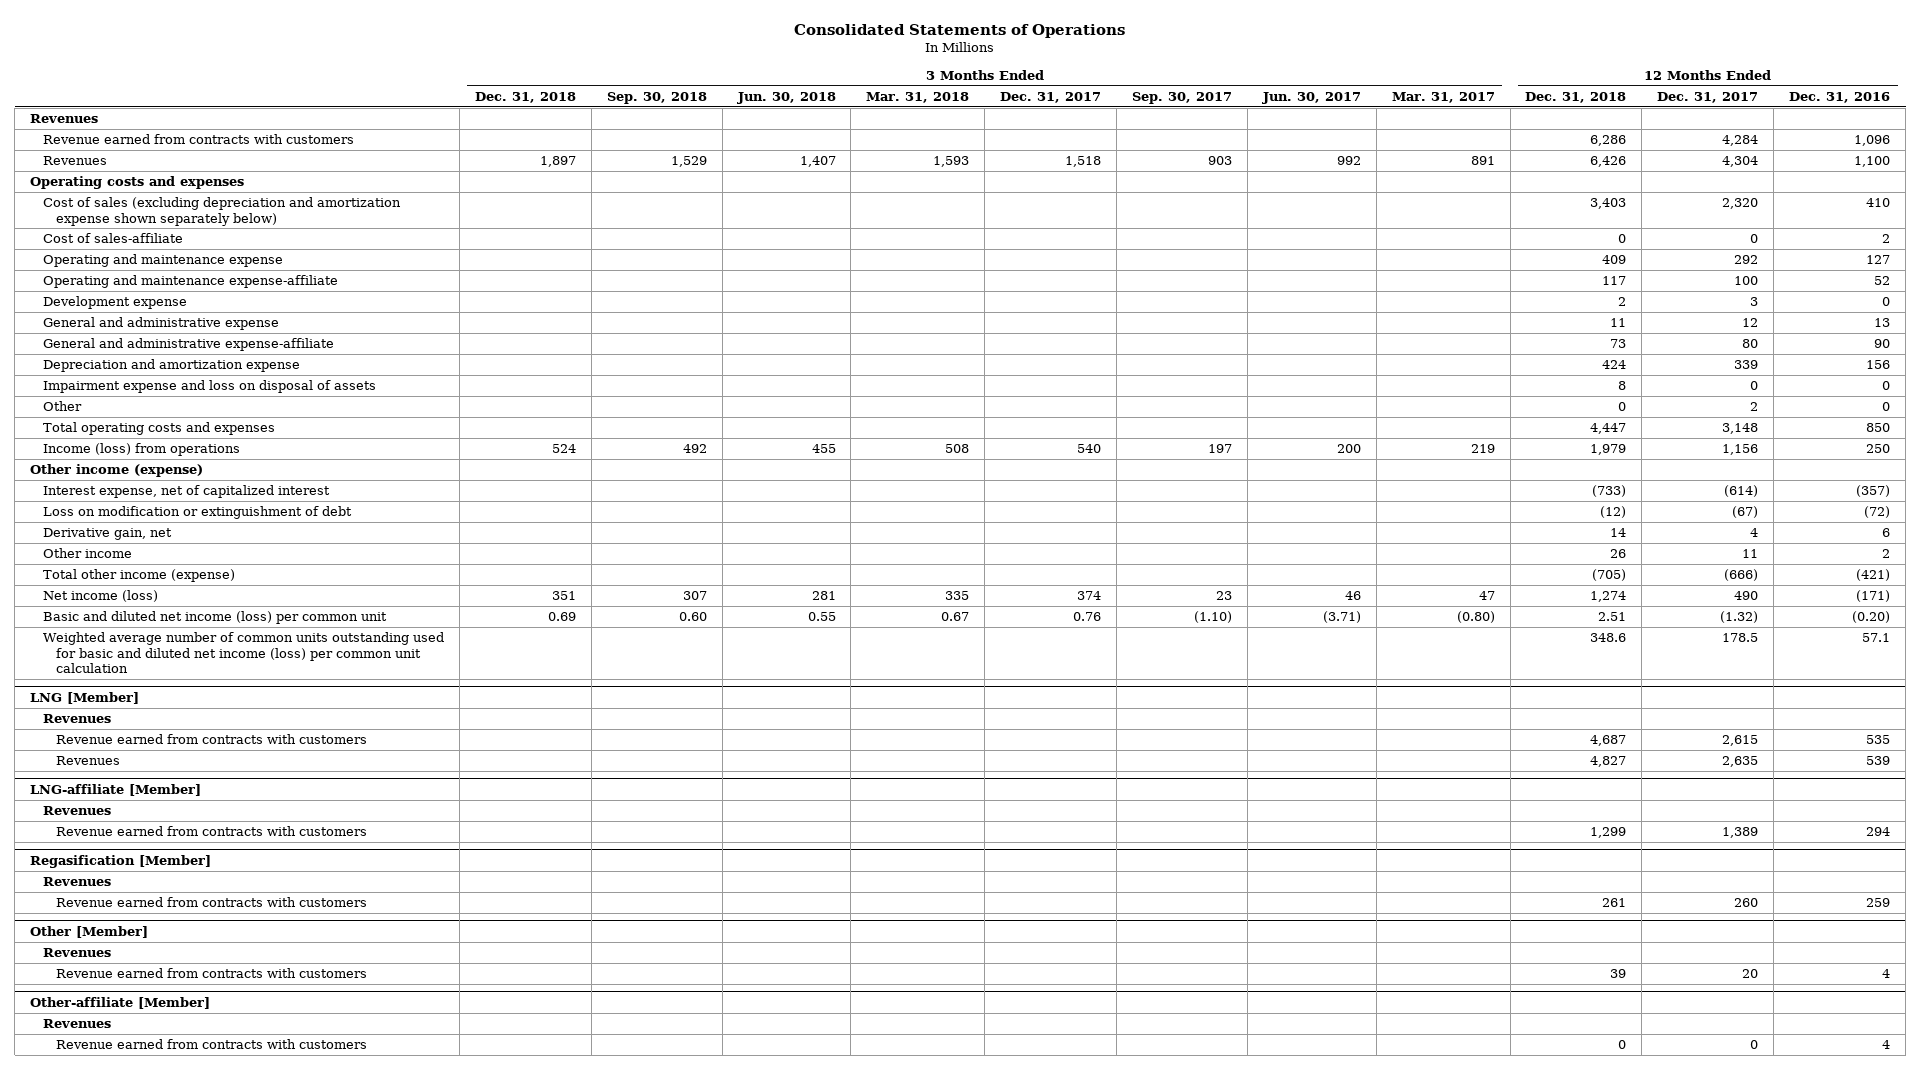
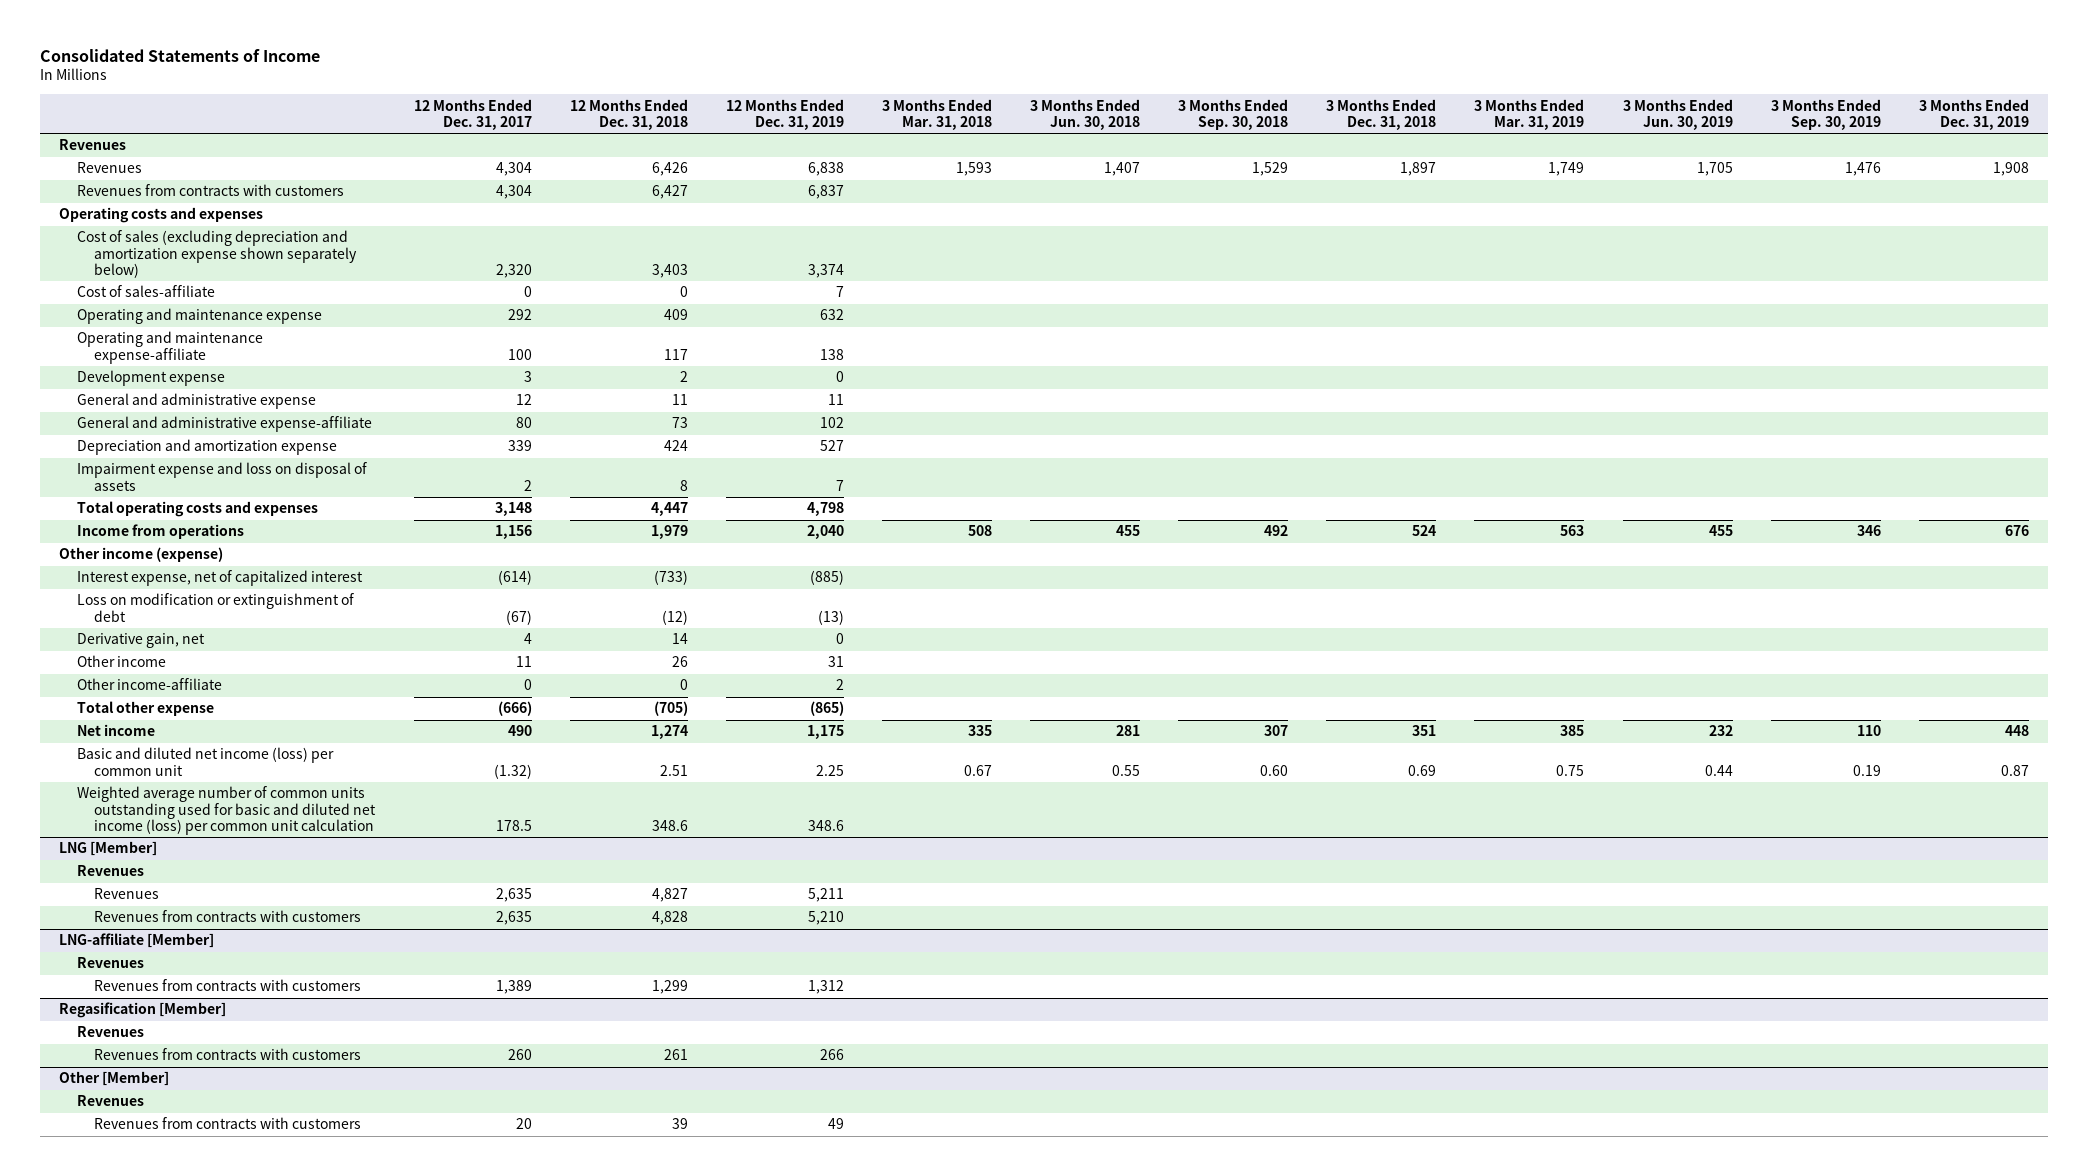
- Consolidated Statements of Operations
+ Consolidated Statements of Income
- | 3 Months Ended Dec. 31, 2018 | 3 Months Ended Sep. 30, 2018 | 3 Months Ended Jun. 30, 2018 | 3 Months Ended Mar. 31, 2018 | 3 Months Ended Dec. 31, 2017 | 3 Months Ended Sep. 30, 2017 | 3 Months Ended Jun. 30, 2017 | 3 Months Ended Mar. 31, 2017 | 12 Months Ended Dec. 31, 2018 | 12 Months Ended Dec. 31, 2017 | 12 Months Ended Dec. 31, 2016
+ | 12 Months Ended Dec. 31, 2017 | 12 Months Ended Dec. 31, 2018 | 12 Months Ended Dec. 31, 2019 | 3 Months Ended Mar. 31, 2018 | 3 Months Ended Jun. 30, 2018 | 3 Months Ended Sep. 30, 2018 | 3 Months Ended Dec. 31, 2018 | 3 Months Ended Mar. 31, 2019 | 3 Months Ended Jun. 30, 2019 | 3 Months Ended Sep. 30, 2019 | 3 Months Ended Dec. 31, 2019
- Revenue earned from contracts with customers | | | | | | | | | 6,286 | 4,284 | 1,096
+ Revenues from contracts with customers | 4,304 | 6,427 | 6,837 | | | | | | | |
- Impairment expense and loss on disposal of assets | | | | | | | | | 8 | 0 | 0
- Other | | | | | | | | | 0 | 2 | 0
+ Impairment expense and loss on disposal of assets | 2 | 8 | 7 | | | | | | | |
- Income (loss) from operations | 524 | 492 | 455 | 508 | 540 | 197 | 200 | 219 | 1,979 | 1,156 | 250
+ Income from operations | 1,156 | 1,979 | 2,040 | 508 | 455 | 492 | 524 | 563 | 455 | 346 | 676
- Total other income (expense) | | | | | | | | | (705) | (666) | (421)
- Net income (loss) | 351 | 307 | 281 | 335 | 374 | 23 | 46 | 47 | 1,274 | 490 | (171)
+ Other income-affiliate | 0 | 0 | 2 | | | | | | | |
+ Total other expense | (666) | (705) | (865) | | | | | | | |
+ Net income | 490 | 1,274 | 1,175 | 335 | 281 | 307 | 351 | 385 | 232 | 110 | 448
@ LNG [Member]
- Revenue earned from contracts with customers | | | | | | | | | 4,687 | 2,615 | 535
+ Revenues from contracts with customers | 2,635 | 4,828 | 5,210 | | | | | | | |
@ LNG-affiliate [Member]
- Revenue earned from contracts with customers | | | | | | | | | 1,299 | 1,389 | 294
+ Revenues from contracts with customers | 1,389 | 1,299 | 1,312 | | | | | | | |
@ Regasification [Member]
- Revenue earned from contracts with customers | | | | | | | | | 261 | 260 | 259
+ Revenues from contracts with customers | 260 | 261 | 266 | | | | | | | |
@ Other [Member]
- Revenue earned from contracts with customers | | | | | | | | | 39 | 20 | 4
- Other-affiliate [Member]
- Revenues
- Revenue earned from contracts with customers | | | | | | | | | 0 | 0 | 4
@ Other [Member]
+ Revenues from contracts with customers | 20 | 39 | 49 | | | | | | | |

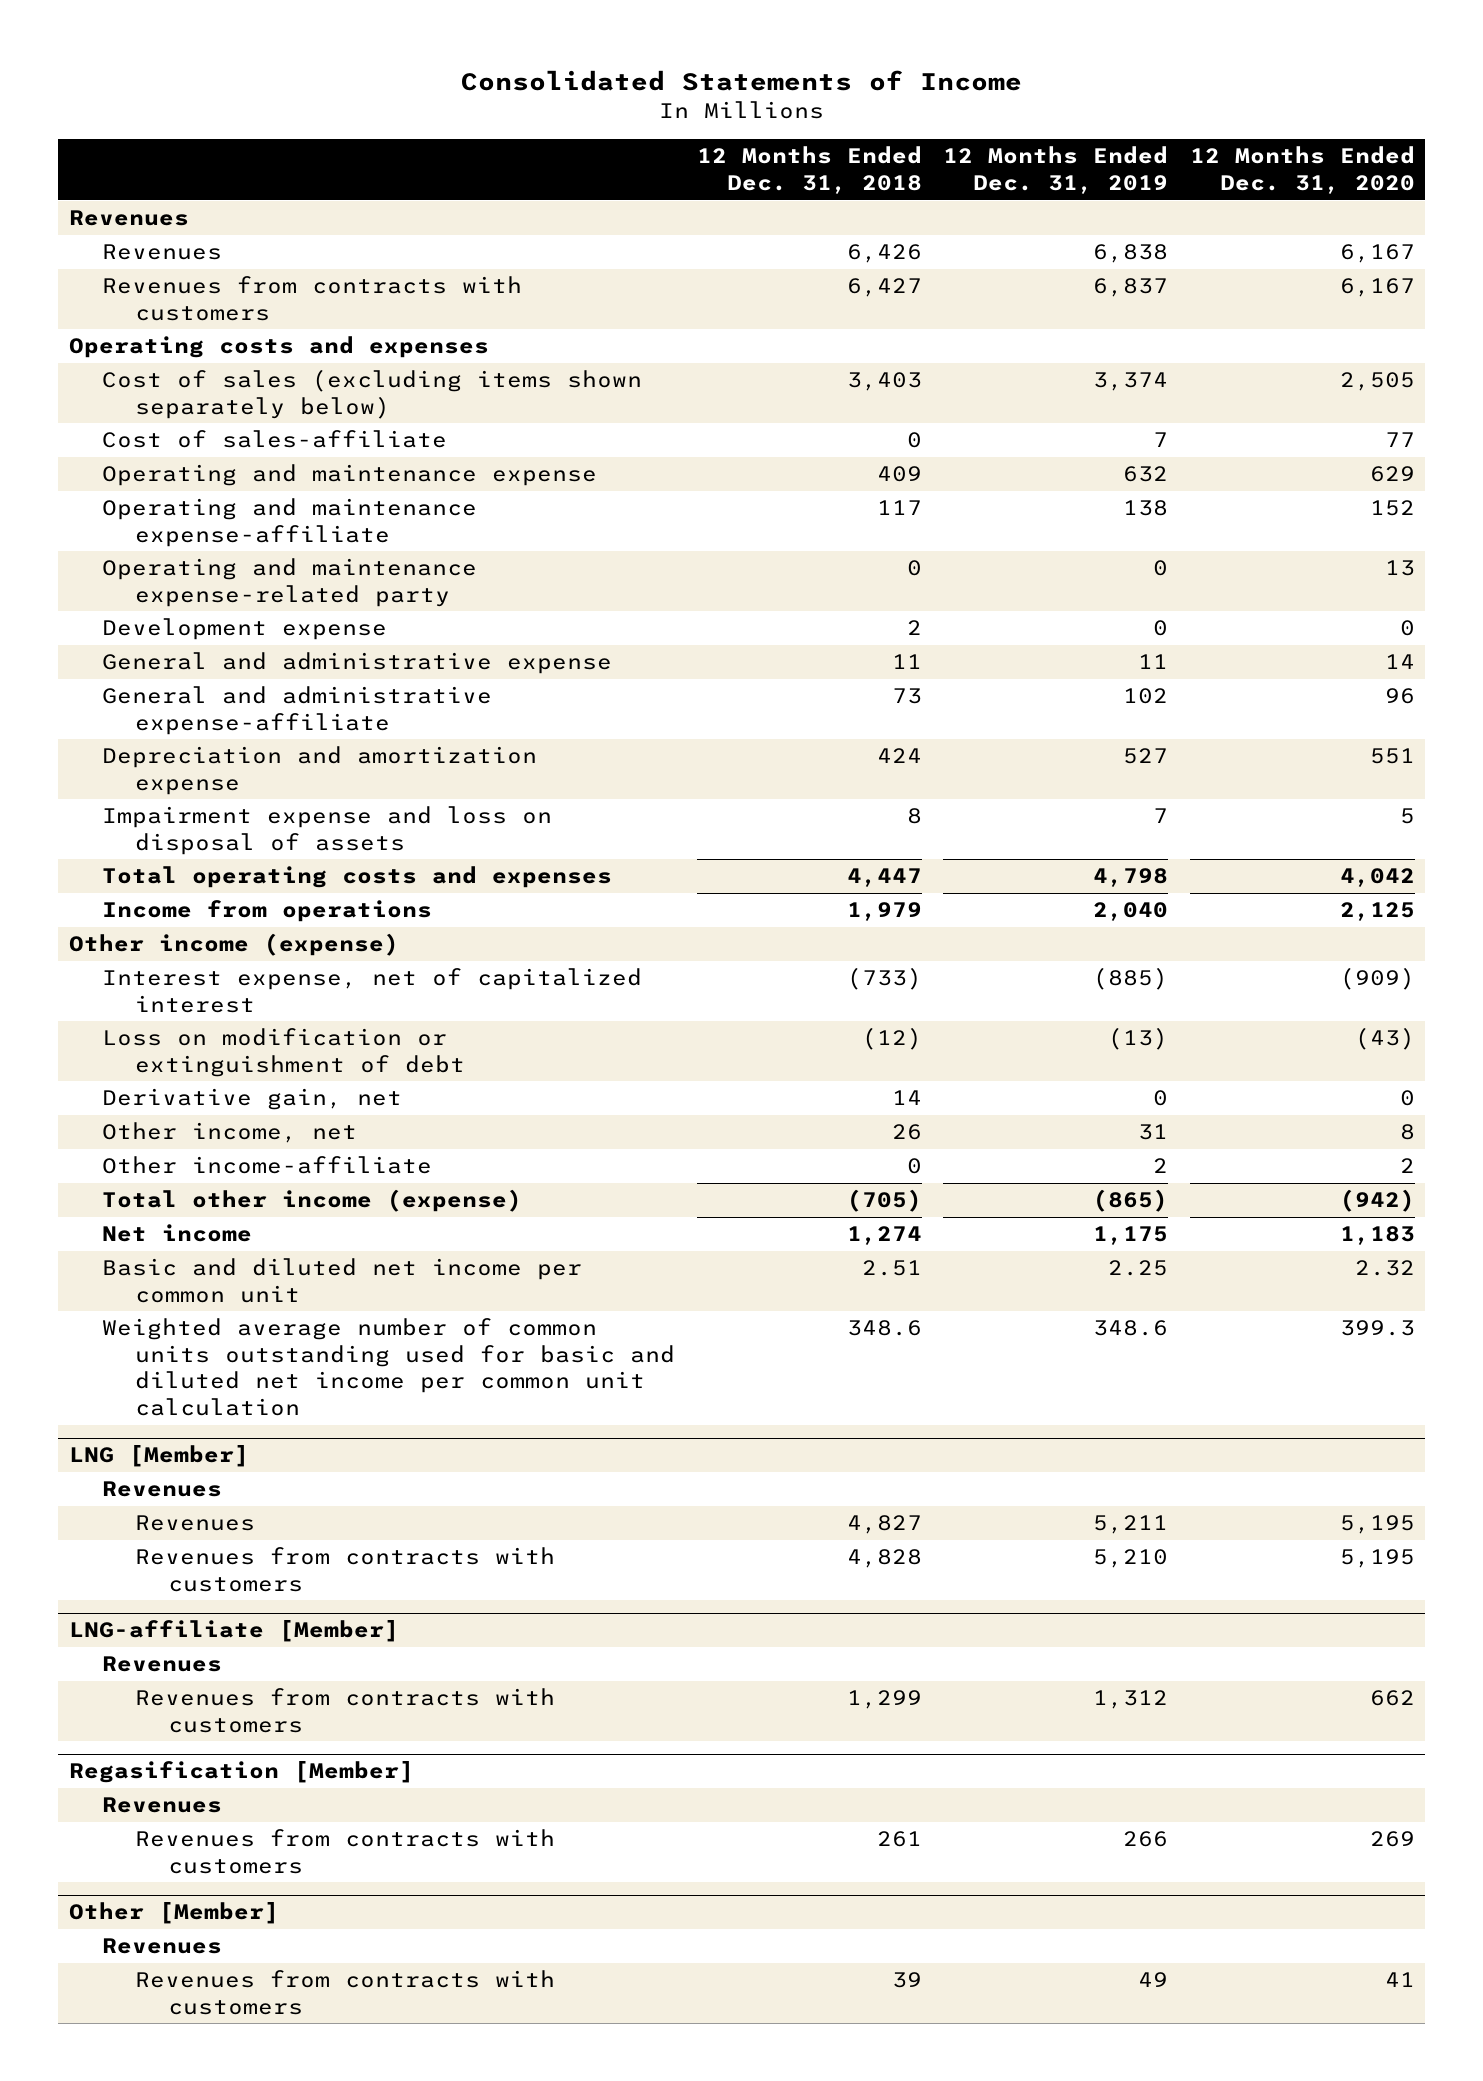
- | 12 Months Ended Dec. 31, 2017 | 12 Months Ended Dec. 31, 2018 | 12 Months Ended Dec. 31, 2019 | 3 Months Ended Mar. 31, 2018 | 3 Months Ended Jun. 30, 2018 | 3 Months Ended Sep. 30, 2018 | 3 Months Ended Dec. 31, 2018 | 3 Months Ended Mar. 31, 2019 | 3 Months Ended Jun. 30, 2019 | 3 Months Ended Sep. 30, 2019 | 3 Months Ended Dec. 31, 2019
+ | 12 Months Ended Dec. 31, 2018 | 12 Months Ended Dec. 31, 2019 | 12 Months Ended Dec. 31, 2020
- Cost of sales (excluding depreciation and amortization expense shown separately below) | 2,320 | 3,403 | 3,374 | | | | | | | |
+ Cost of sales (excluding items shown separately below) | 3,403 | 3,374 | 2,505
+ Operating and maintenance expense-related party | 0 | 0 | 13
- Other income | 11 | 26 | 31 | | | | | | | |
+ Other income, net | 26 | 31 | 8
- Total other expense | (666) | (705) | (865) | | | | | | | |
+ Total other income (expense) | (705) | (865) | (942)
- Basic and diluted net income (loss) per common unit | (1.32) | 2.51 | 2.25 | 0.67 | 0.55 | 0.60 | 0.69 | 0.75 | 0.44 | 0.19 | 0.87
- Weighted average number of common units outstanding used for basic and diluted net income (loss) per common unit calculation | 178.5 | 348.6 | 348.6 | | | | | | | |
+ Basic and diluted net income per common unit | 2.51 | 2.25 | 2.32
+ Weighted average number of common units outstanding used for basic and diluted net income per common unit calculation | 348.6 | 348.6 | 399.3

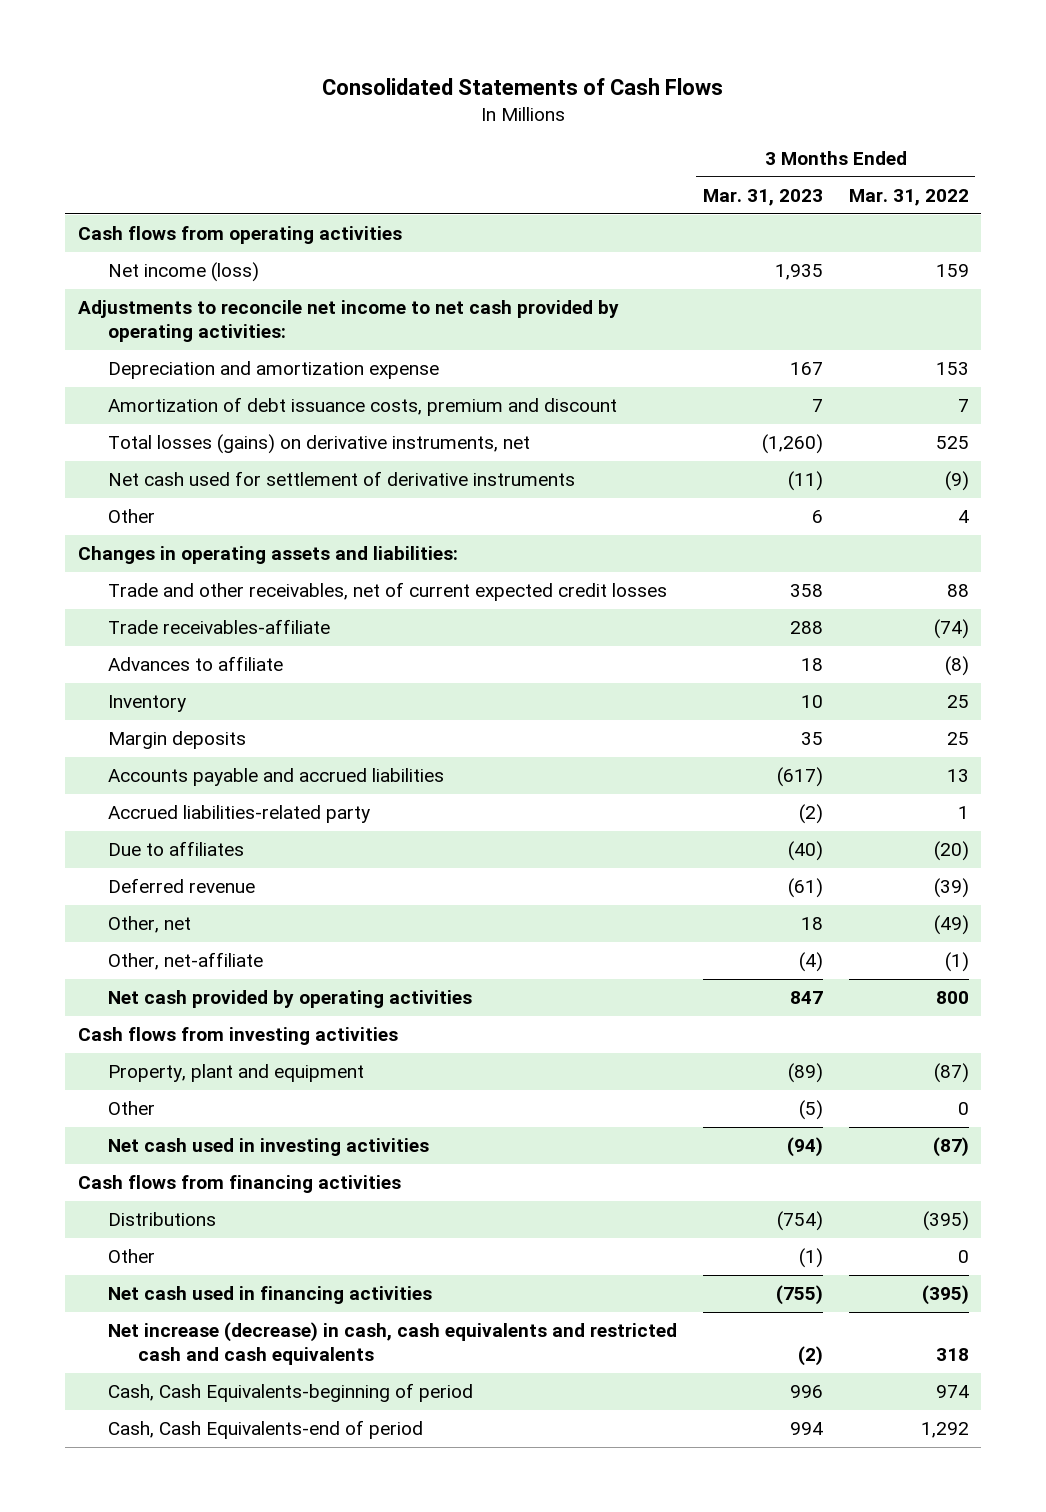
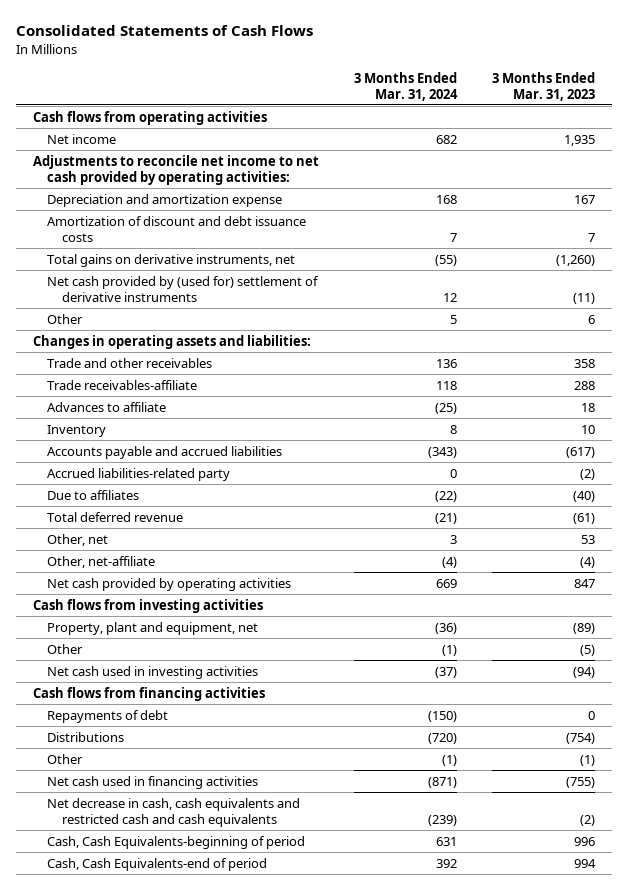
- | 3 Months Ended Mar. 31, 2023 | 3 Months Ended Mar. 31, 2022
+ | 3 Months Ended Mar. 31, 2024 | 3 Months Ended Mar. 31, 2023
- Net income (loss) | 1,935 | 159
+ Net income | 682 | 1,935
- Amortization of debt issuance costs, premium and discount | 7 | 7
- Total losses (gains) on derivative instruments, net | (1,260) | 525
- Net cash used for settlement of derivative instruments | (11) | (9)
+ Amortization of discount and debt issuance costs | 7 | 7
+ Total gains on derivative instruments, net | (55) | (1,260)
+ Net cash provided by (used for) settlement of derivative instruments | 12 | (11)
- Trade and other receivables, net of current expected credit losses | 358 | 88
+ Trade and other receivables | 136 | 358
- Margin deposits | 35 | 25
- Deferred revenue | (61) | (39)
- Other, net | 18 | (49)
+ Total deferred revenue | (21) | (61)
+ Other, net | 3 | 53
- Property, plant and equipment | (89) | (87)
+ Property, plant and equipment, net | (36) | (89)
+ Repayments of debt | (150) | 0
- Net increase (decrease) in cash, cash equivalents and restricted cash and cash equivalents | (2) | 318
+ Net decrease in cash, cash equivalents and restricted cash and cash equivalents | (239) | (2)

